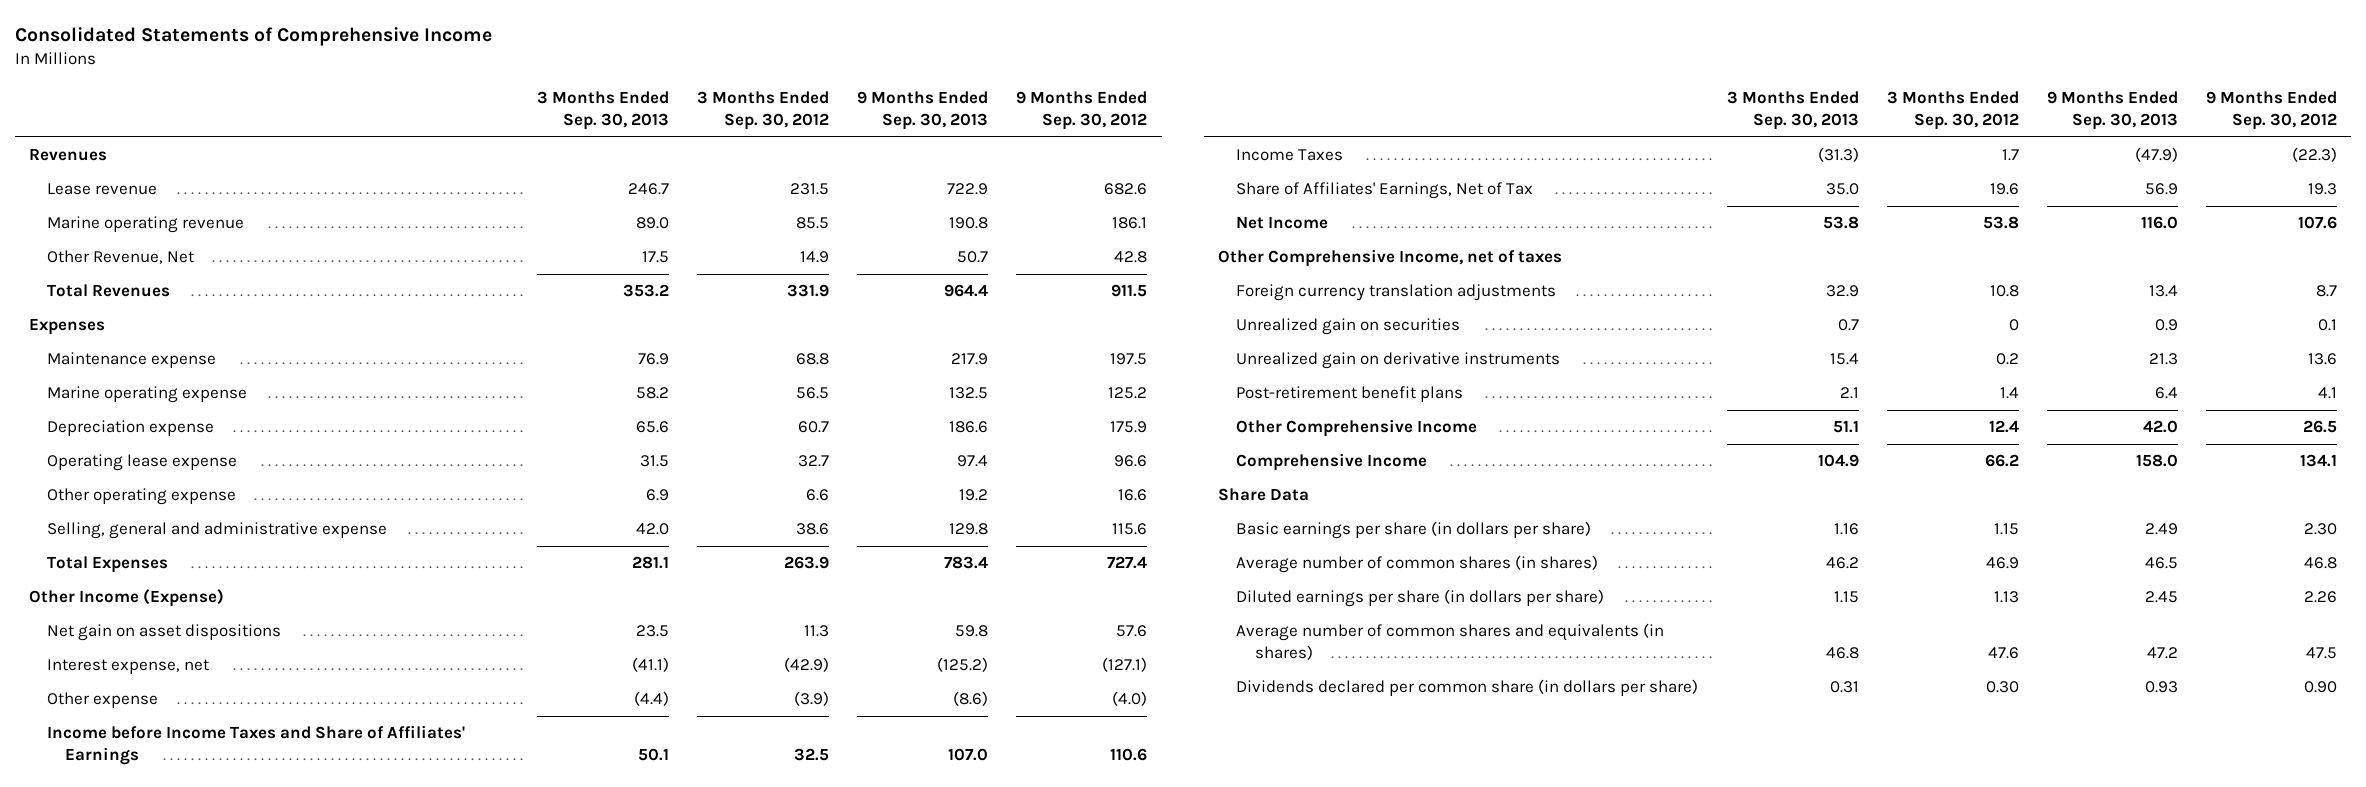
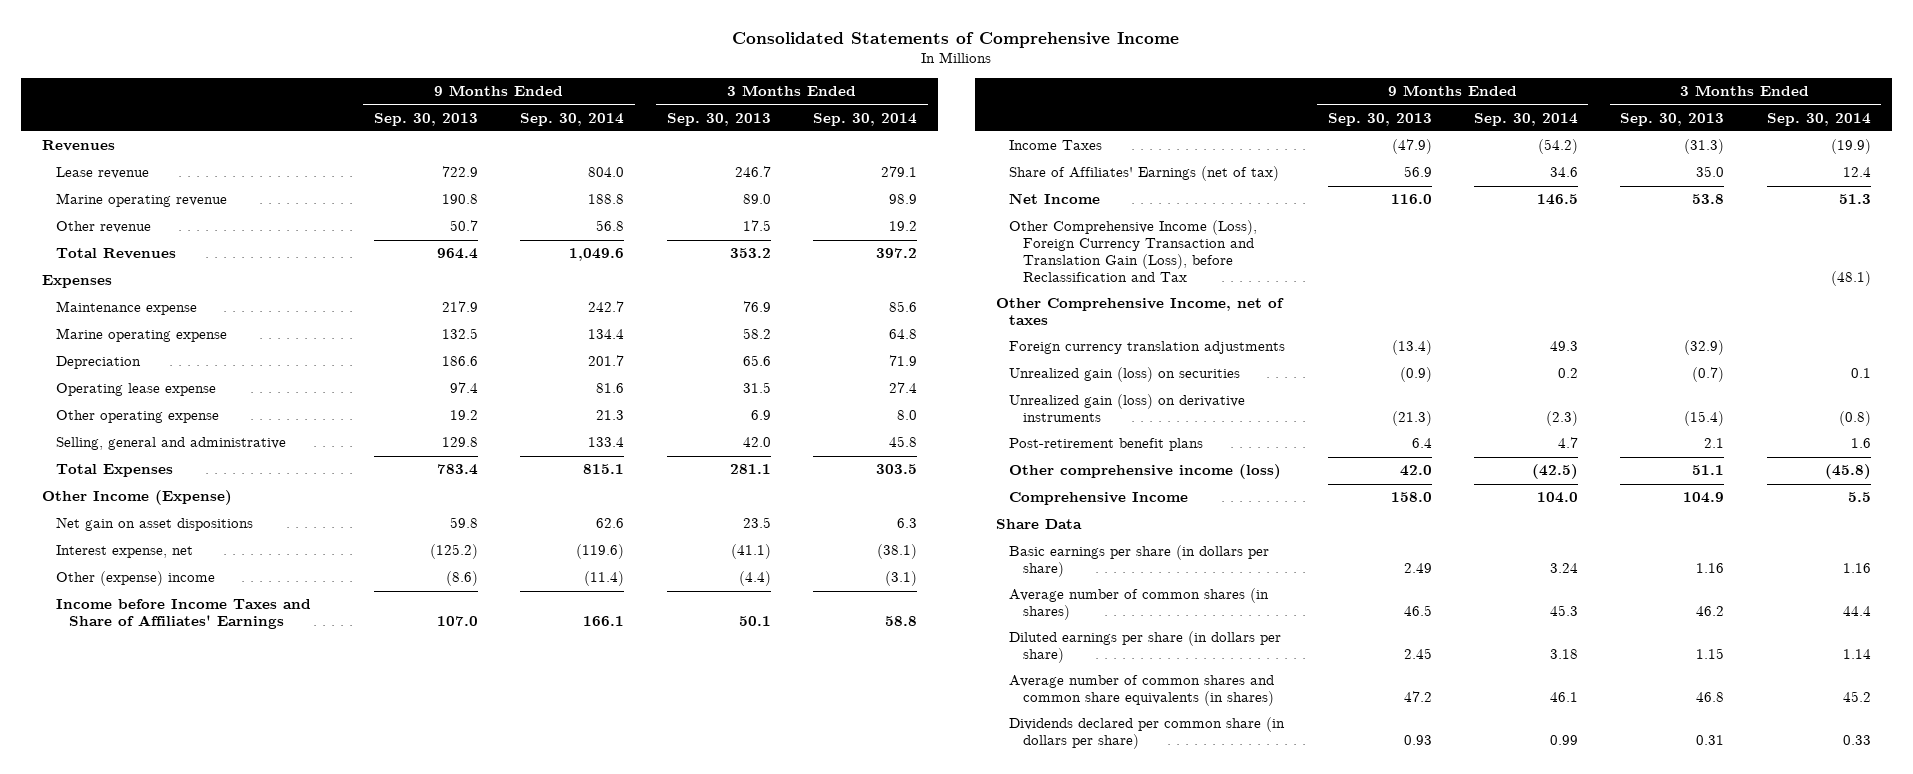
- | 3 Months Ended Sep. 30, 2013 | 3 Months Ended Sep. 30, 2012 | 9 Months Ended Sep. 30, 2013 | 9 Months Ended Sep. 30, 2012
+ | 9 Months Ended Sep. 30, 2013 | 9 Months Ended Sep. 30, 2014 | 3 Months Ended Sep. 30, 2013 | 3 Months Ended Sep. 30, 2014
- Other Revenue, Net | 17.5 | 14.9 | 50.7 | 42.8
+ Other revenue | 50.7 | 56.8 | 17.5 | 19.2
- Depreciation expense | 65.6 | 60.7 | 186.6 | 175.9
+ Depreciation | 186.6 | 201.7 | 65.6 | 71.9
- Selling, general and administrative expense | 42.0 | 38.6 | 129.8 | 115.6
+ Selling, general and administrative | 129.8 | 133.4 | 42.0 | 45.8
- Other expense | (4.4) | (3.9) | (8.6) | (4.0)
+ Other (expense) income | (8.6) | (11.4) | (4.4) | (3.1)
- Share of Affiliates' Earnings, Net of Tax | 35.0 | 19.6 | 56.9 | 19.3
+ Share of Affiliates' Earnings (net of tax) | 56.9 | 34.6 | 35.0 | 12.4
+ Other Comprehensive Income (Loss), Foreign Currency Transaction and Translation Gain (Loss), before Reclassification and Tax | | | | (48.1)
- Foreign currency translation adjustments | 32.9 | 10.8 | 13.4 | 8.7
- Unrealized gain on securities | 0.7 | 0 | 0.9 | 0.1
- Unrealized gain on derivative instruments | 15.4 | 0.2 | 21.3 | 13.6
+ Foreign currency translation adjustments | (13.4) | 49.3 | (32.9) |
+ Unrealized gain (loss) on securities | (0.9) | 0.2 | (0.7) | 0.1
+ Unrealized gain (loss) on derivative instruments | (21.3) | (2.3) | (15.4) | (0.8)
- Other Comprehensive Income | 51.1 | 12.4 | 42.0 | 26.5
+ Other comprehensive income (loss) | 42.0 | (42.5) | 51.1 | (45.8)
- Average number of common shares and equivalents (in shares) | 46.8 | 47.6 | 47.2 | 47.5
+ Average number of common shares and common share equivalents (in shares) | 47.2 | 46.1 | 46.8 | 45.2

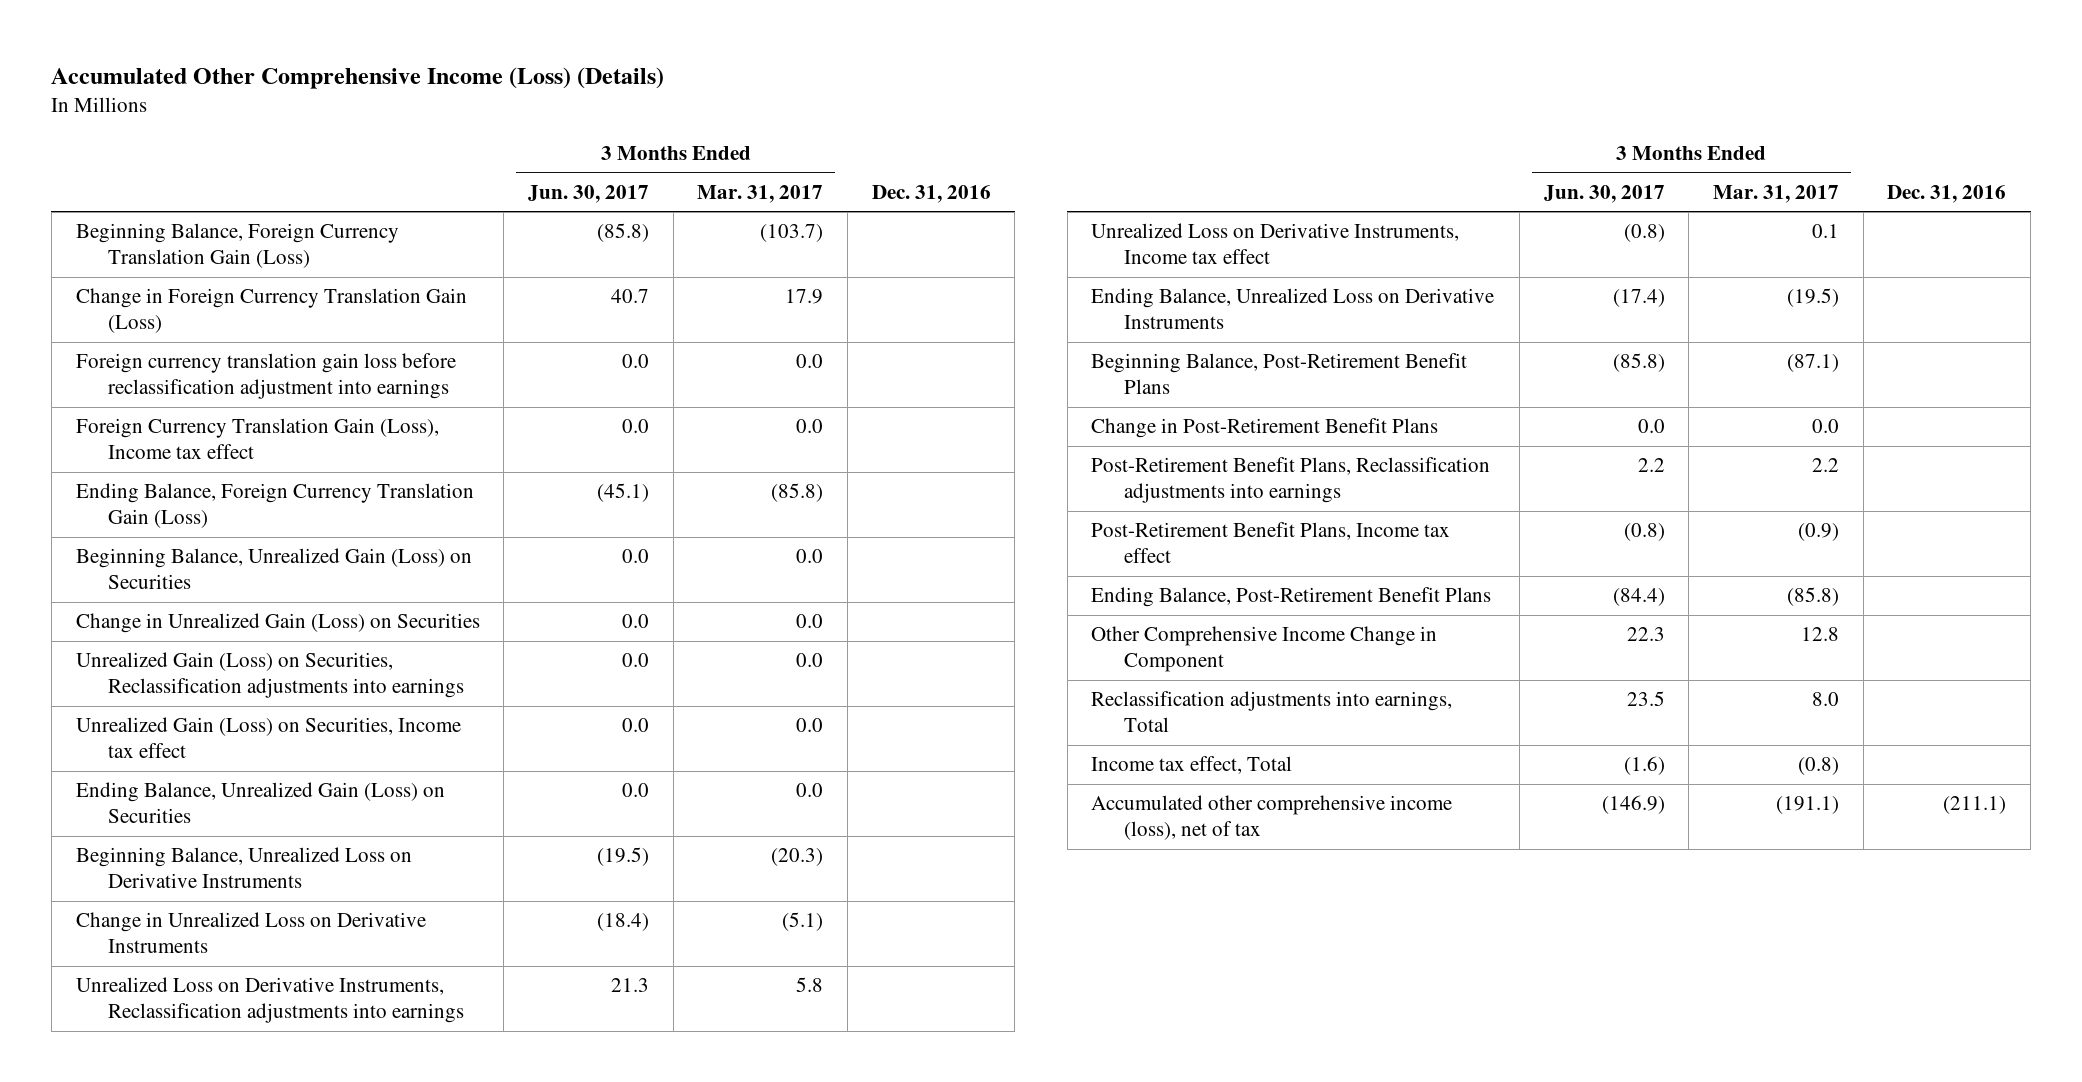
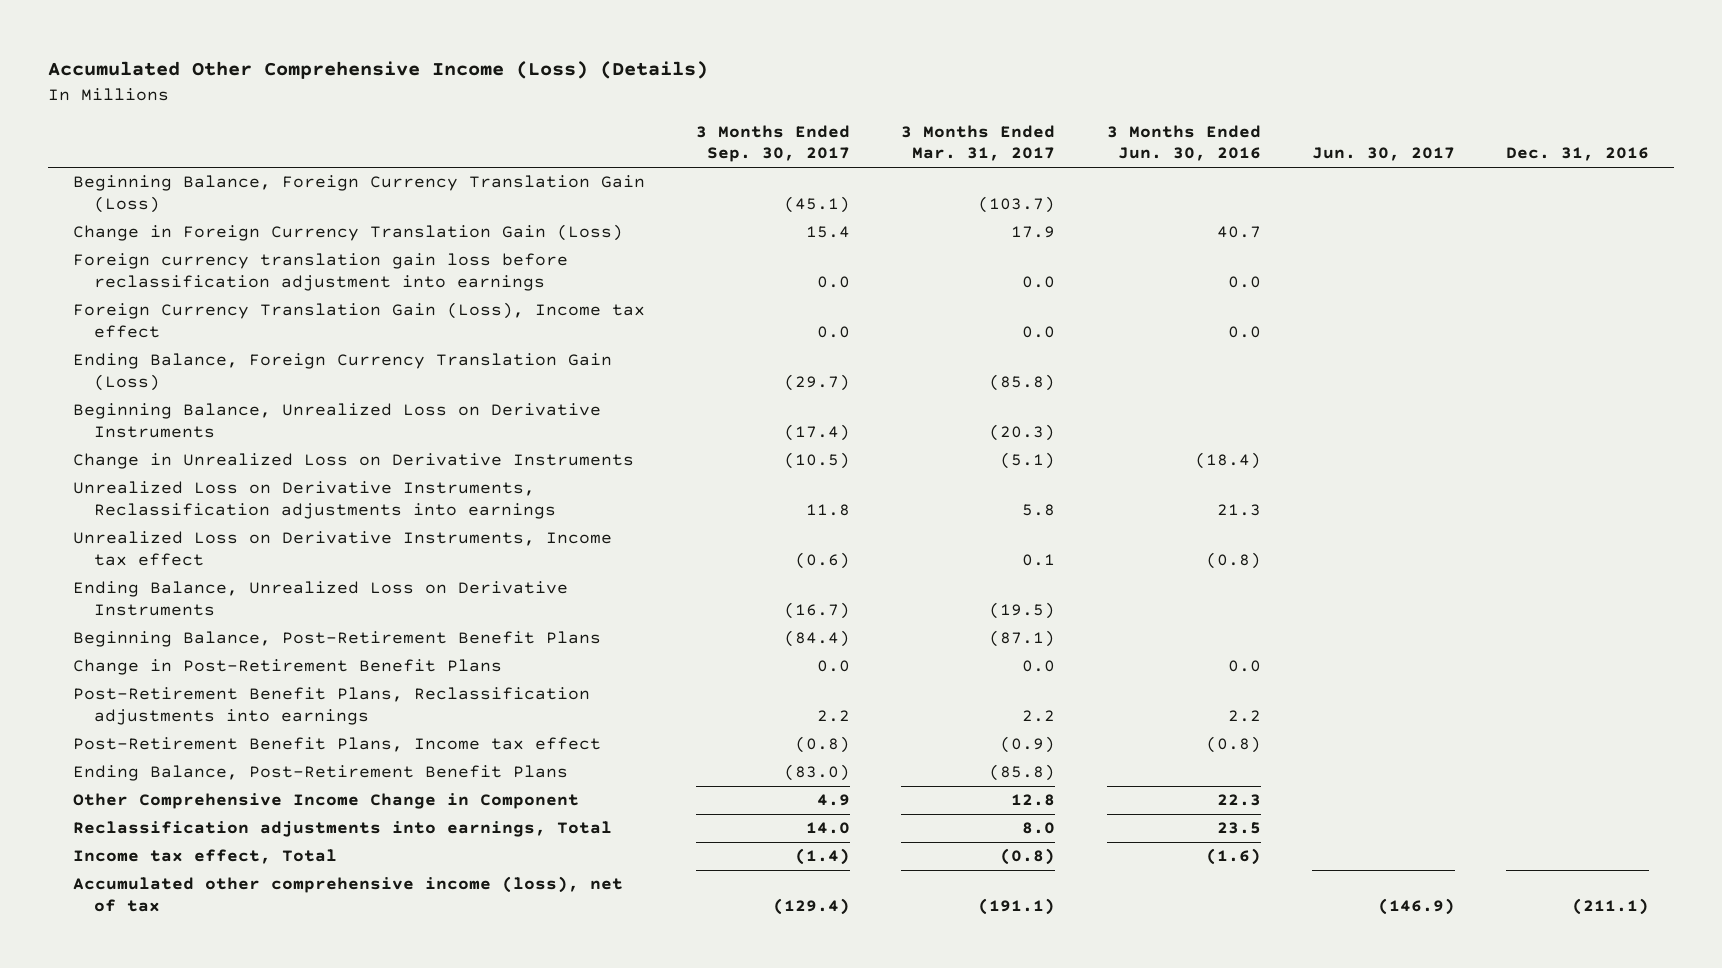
- | 3 Months Ended Jun. 30, 2017 | 3 Months Ended Mar. 31, 2017 | Dec. 31, 2016
+ | 3 Months Ended Sep. 30, 2017 | 3 Months Ended Mar. 31, 2017 | 3 Months Ended Jun. 30, 2016 | Jun. 30, 2017 | Dec. 31, 2016
- Beginning Balance, Unrealized Gain (Loss) on Securities | 0.0 | 0.0 |
- Change in Unrealized Gain (Loss) on Securities | 0.0 | 0.0 |
- Unrealized Gain (Loss) on Securities, Reclassification adjustments into earnings | 0.0 | 0.0 |
- Unrealized Gain (Loss) on Securities, Income tax effect | 0.0 | 0.0 |
- Ending Balance, Unrealized Gain (Loss) on Securities | 0.0 | 0.0 |

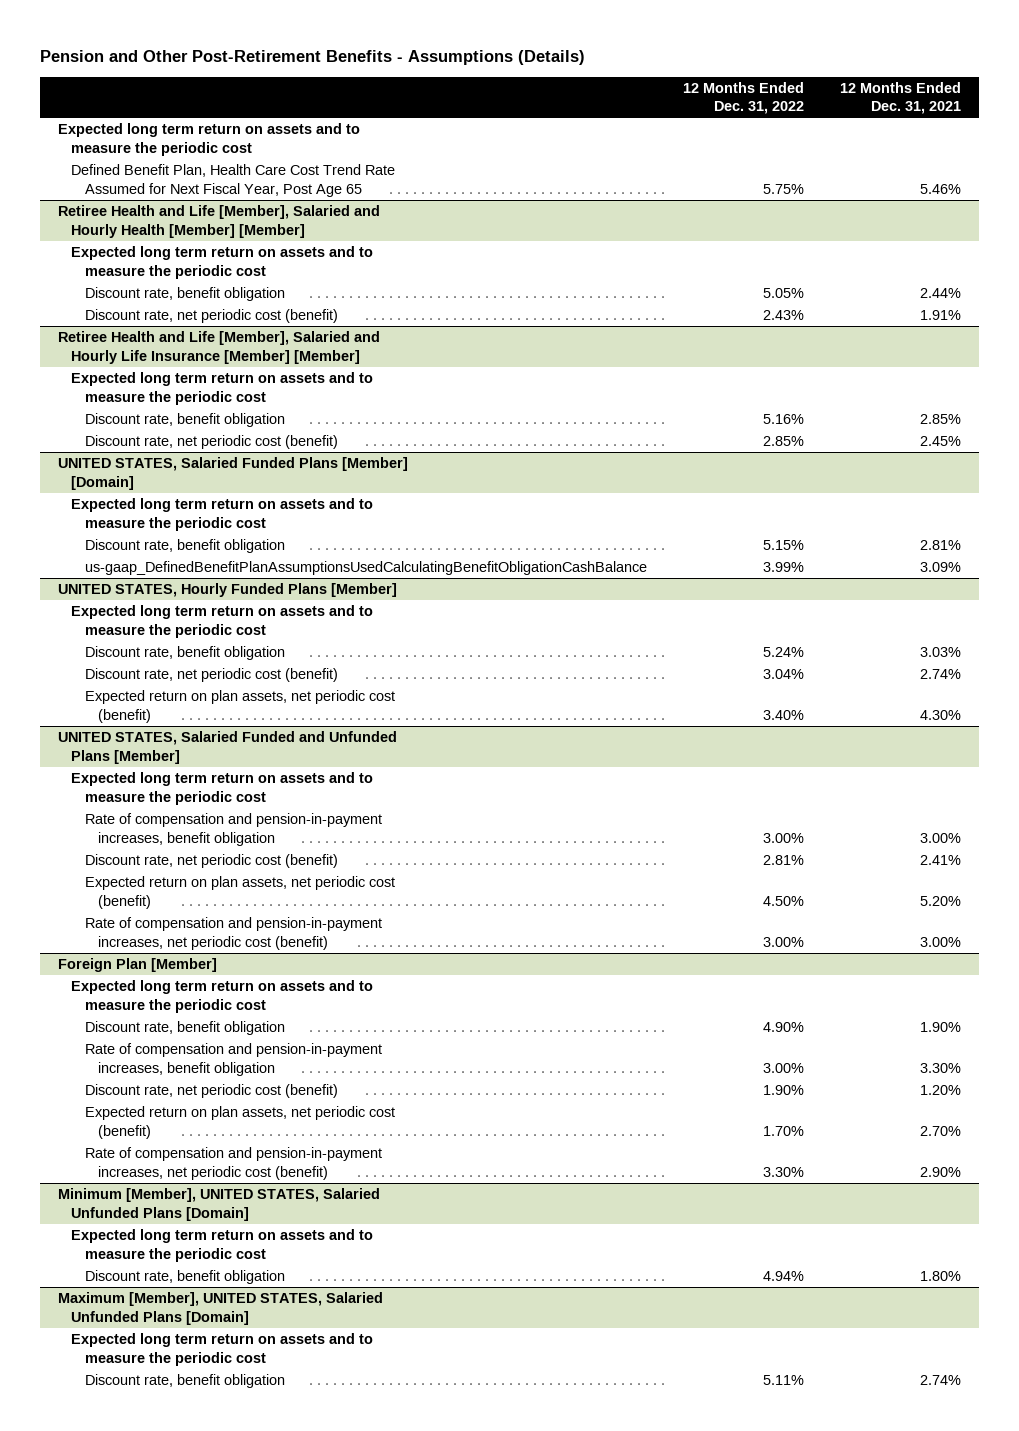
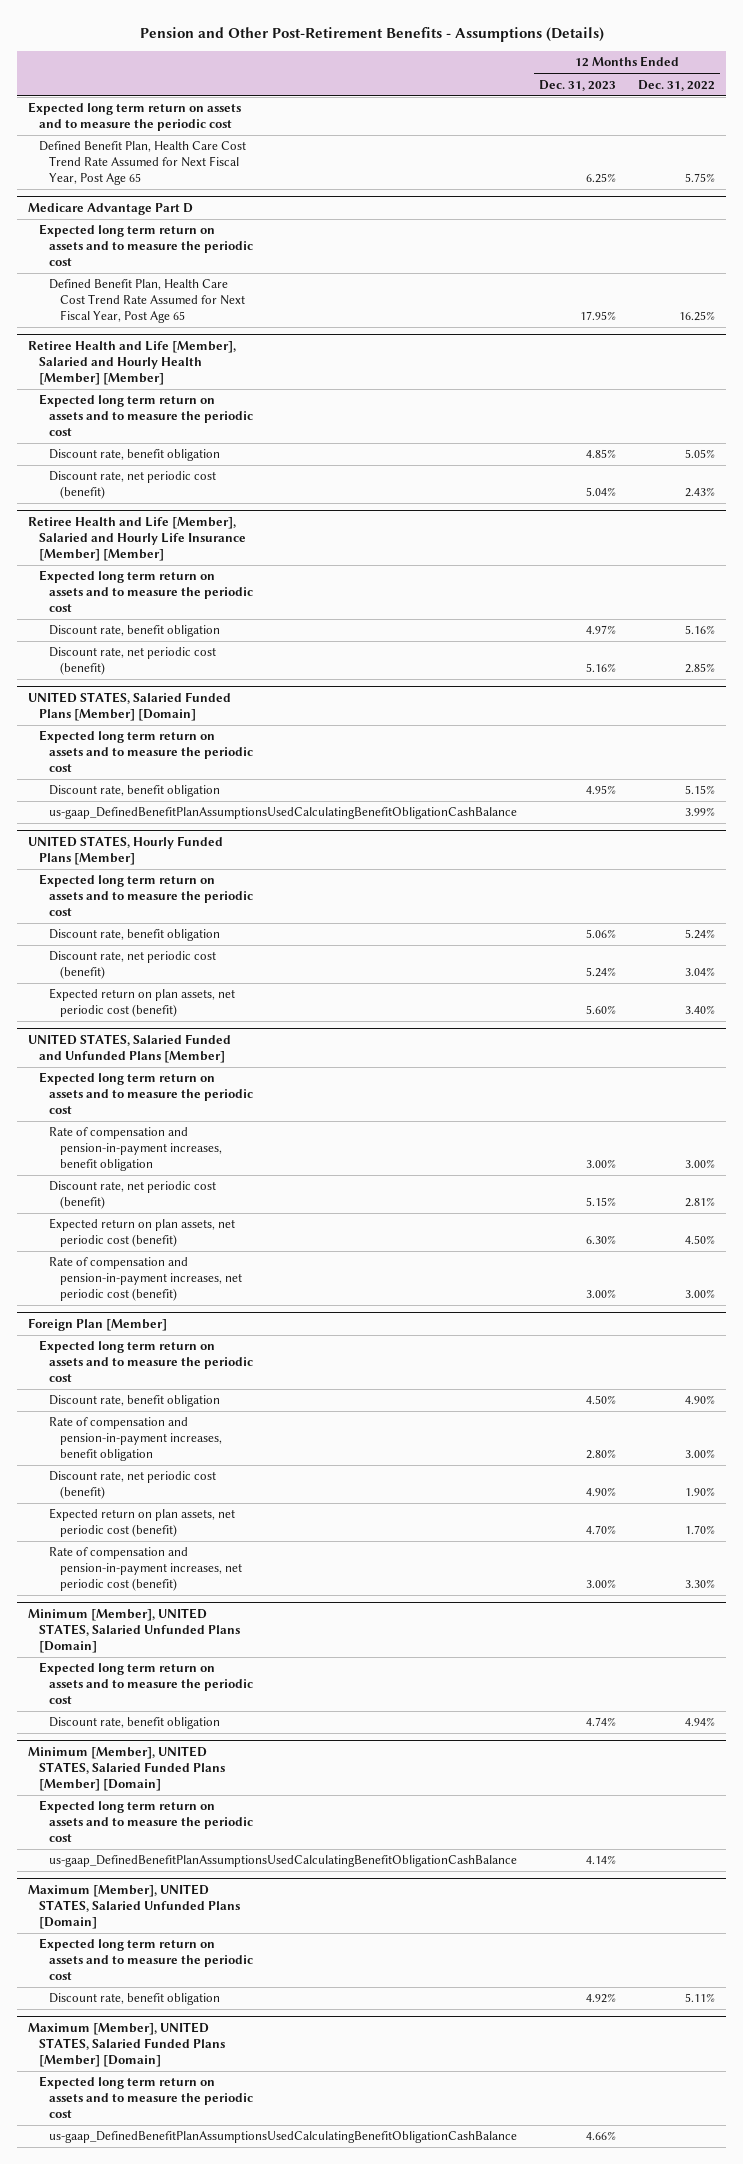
- | 12 Months Ended Dec. 31, 2022 | 12 Months Ended Dec. 31, 2021
+ | 12 Months Ended Dec. 31, 2023 | 12 Months Ended Dec. 31, 2022
+ Medicare Advantage Part D
+ Expected long term return on assets and to measure the periodic cost
+ Defined Benefit Plan, Health Care Cost Trend Rate Assumed for Next Fiscal Year, Post Age 65 | 17.95% | 16.25%
+ Minimum [Member], UNITED STATES, Salaried Funded Plans [Member] [Domain]
+ Expected long term return on assets and to measure the periodic cost
+ us-gaap_DefinedBenefitPlanAssumptionsUsedCalculatingBenefitObligationCashBalance | 4.14% |
+ Maximum [Member], UNITED STATES, Salaried Funded Plans [Member] [Domain]
+ Expected long term return on assets and to measure the periodic cost
+ us-gaap_DefinedBenefitPlanAssumptionsUsedCalculatingBenefitObligationCashBalance | 4.66% |

